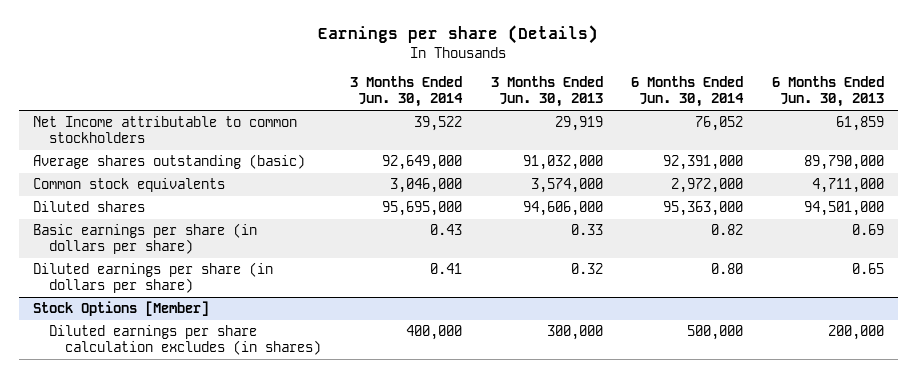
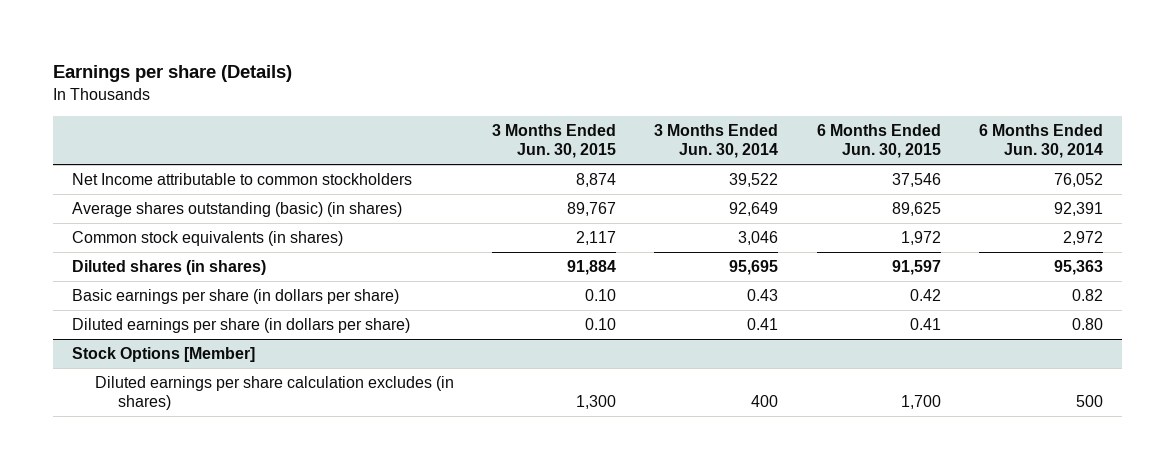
- | 3 Months Ended Jun. 30, 2014 | 3 Months Ended Jun. 30, 2013 | 6 Months Ended Jun. 30, 2014 | 6 Months Ended Jun. 30, 2013
+ | 3 Months Ended Jun. 30, 2015 | 3 Months Ended Jun. 30, 2014 | 6 Months Ended Jun. 30, 2015 | 6 Months Ended Jun. 30, 2014
- Average shares outstanding (basic) | 92,649,000 | 91,032,000 | 92,391,000 | 89,790,000
- Common stock equivalents | 3,046,000 | 3,574,000 | 2,972,000 | 4,711,000
- Diluted shares | 95,695,000 | 94,606,000 | 95,363,000 | 94,501,000
+ Average shares outstanding (basic) (in shares) | 89,767 | 92,649 | 89,625 | 92,391
+ Common stock equivalents (in shares) | 2,117 | 3,046 | 1,972 | 2,972
+ Diluted shares (in shares) | 91,884 | 95,695 | 91,597 | 95,363
@ Stock Options [Member]
- Diluted earnings per share calculation excludes (in shares) | 400,000 | 300,000 | 500,000 | 200,000
+ Diluted earnings per share calculation excludes (in shares) | 1,300 | 400 | 1,700 | 500

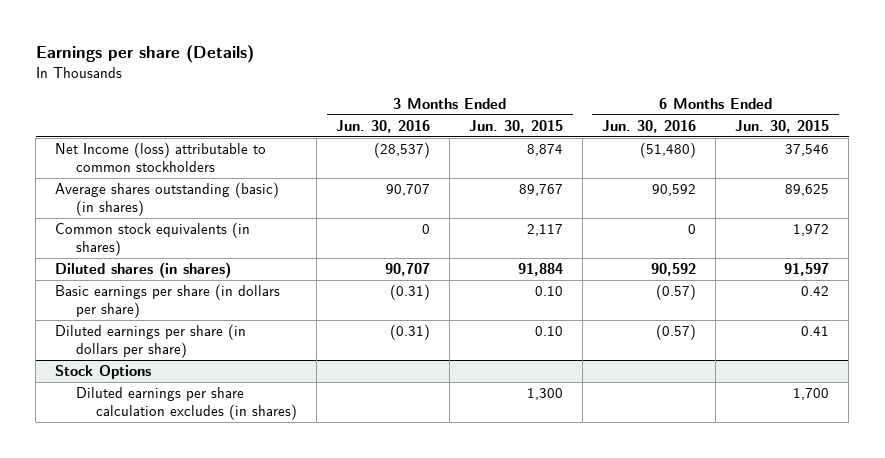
- | 3 Months Ended Jun. 30, 2015 | 3 Months Ended Jun. 30, 2014 | 6 Months Ended Jun. 30, 2015 | 6 Months Ended Jun. 30, 2014
+ | 3 Months Ended Jun. 30, 2016 | 3 Months Ended Jun. 30, 2015 | 6 Months Ended Jun. 30, 2016 | 6 Months Ended Jun. 30, 2015
- Net Income attributable to common stockholders | 8,874 | 39,522 | 37,546 | 76,052
+ Net Income (loss) attributable to common stockholders | (28,537) | 8,874 | (51,480) | 37,546
- Stock Options [Member]
+ Stock Options

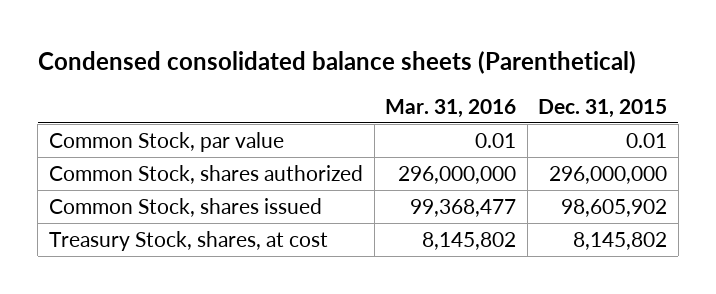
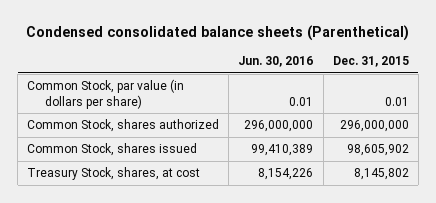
- | Mar. 31, 2016 | Dec. 31, 2015
+ | Jun. 30, 2016 | Dec. 31, 2015
- Common Stock, par value | 0.01 | 0.01
+ Common Stock, par value (in dollars per share) | 0.01 | 0.01

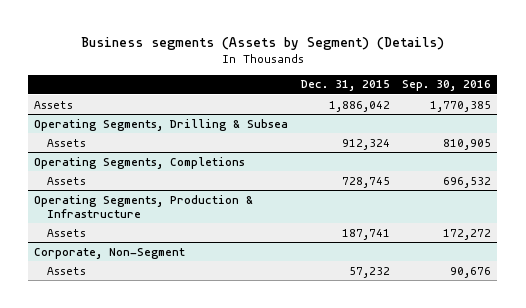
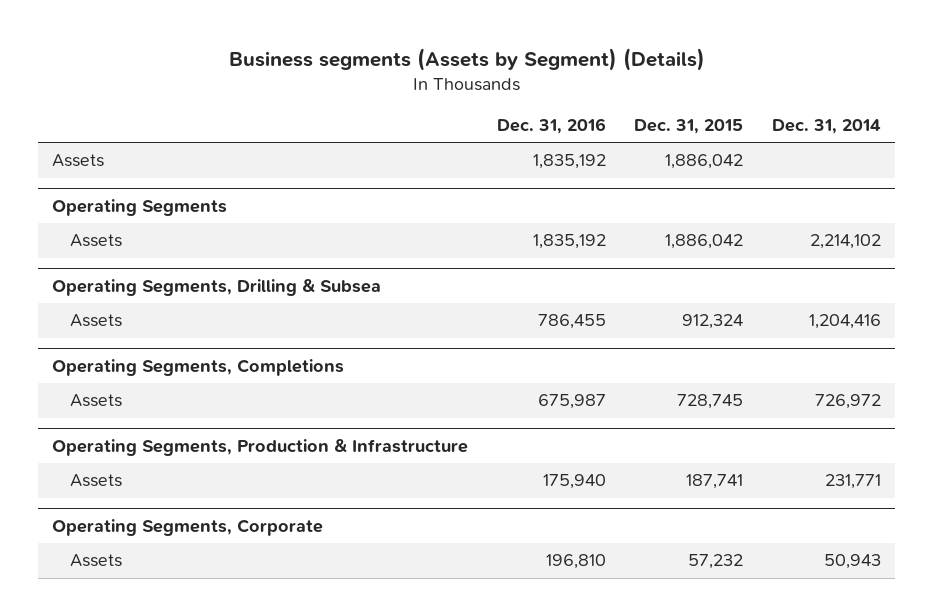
- | Dec. 31, 2015 | Sep. 30, 2016
+ | Dec. 31, 2016 | Dec. 31, 2015 | Dec. 31, 2014
+ Operating Segments
+ Assets | 1,835,192 | 1,886,042 | 2,214,102
- Corporate, Non-Segment
+ Operating Segments, Corporate

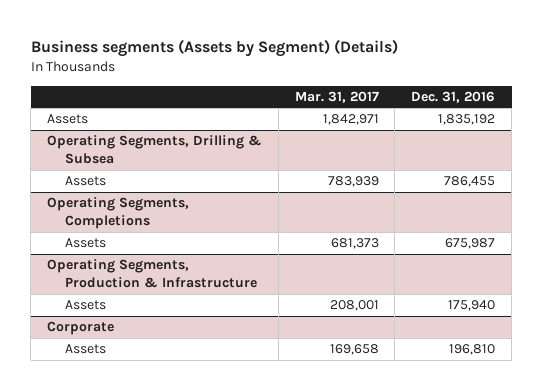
- | Dec. 31, 2016 | Dec. 31, 2015 | Dec. 31, 2014
+ | Mar. 31, 2017 | Dec. 31, 2016
- Operating Segments
- Assets | 1,835,192 | 1,886,042 | 2,214,102
- Operating Segments, Corporate
+ Corporate

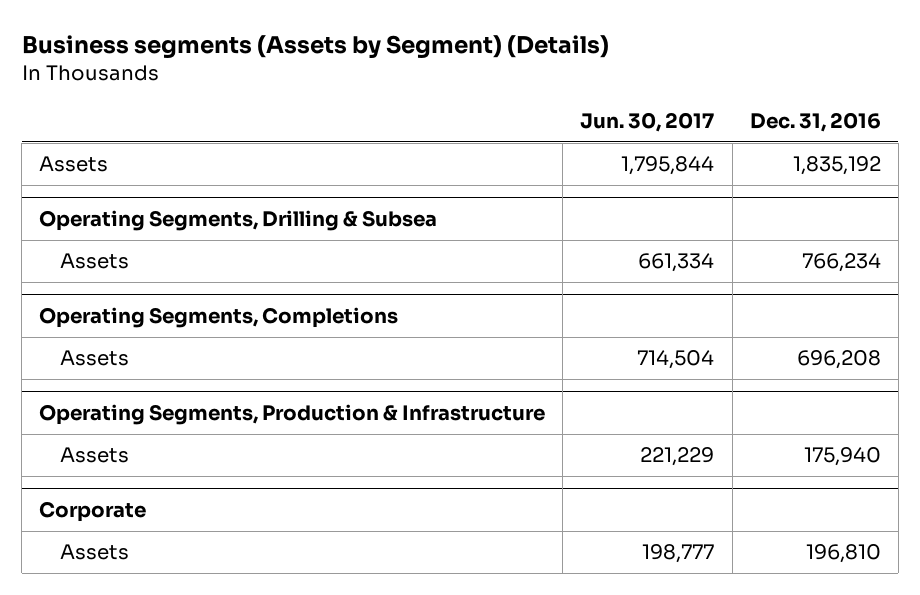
- | Mar. 31, 2017 | Dec. 31, 2016
+ | Jun. 30, 2017 | Dec. 31, 2016
@ Operating Segments, Drilling & Subsea
- Assets | 783,939 | 786,455
+ Assets | 661,334 | 766,234
@ Operating Segments, Completions
- Assets | 681,373 | 675,987
+ Assets | 714,504 | 696,208

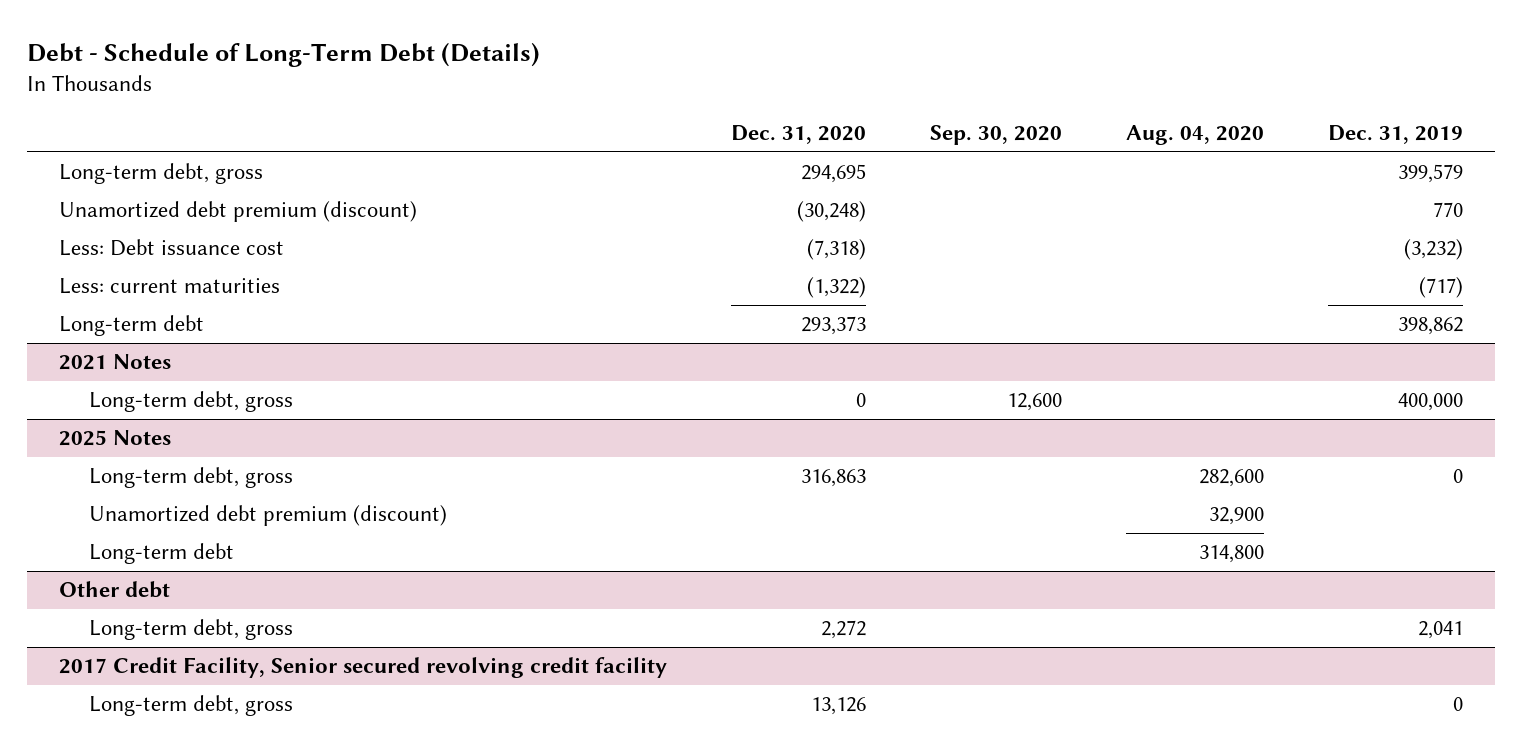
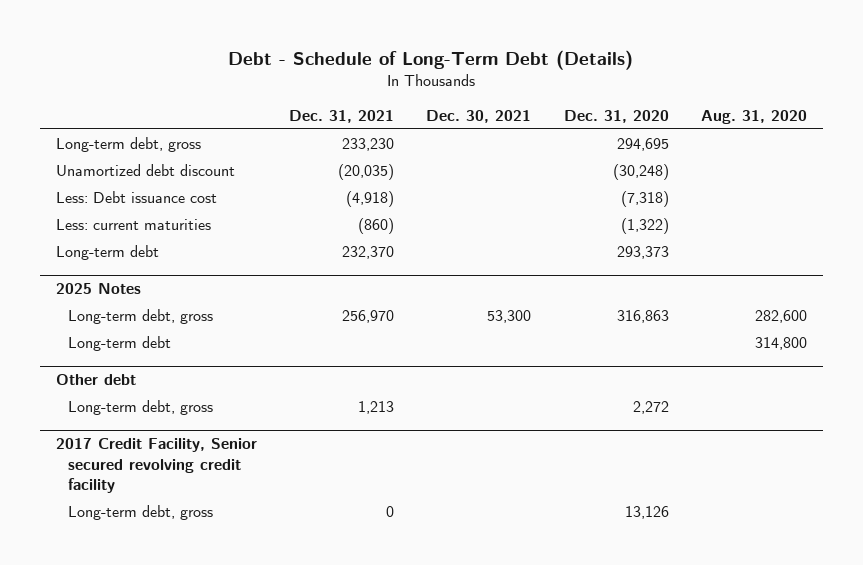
- | Dec. 31, 2020 | Sep. 30, 2020 | Aug. 04, 2020 | Dec. 31, 2019
+ | Dec. 31, 2021 | Dec. 30, 2021 | Dec. 31, 2020 | Aug. 31, 2020
- Unamortized debt premium (discount) | (30,248) | | | 770
+ Unamortized debt discount | (20,035) | | (30,248) |
- 2021 Notes
- Long-term debt, gross | 0 | 12,600 | | 400,000
@ 2025 Notes
- Unamortized debt premium (discount) | | | 32,900 |

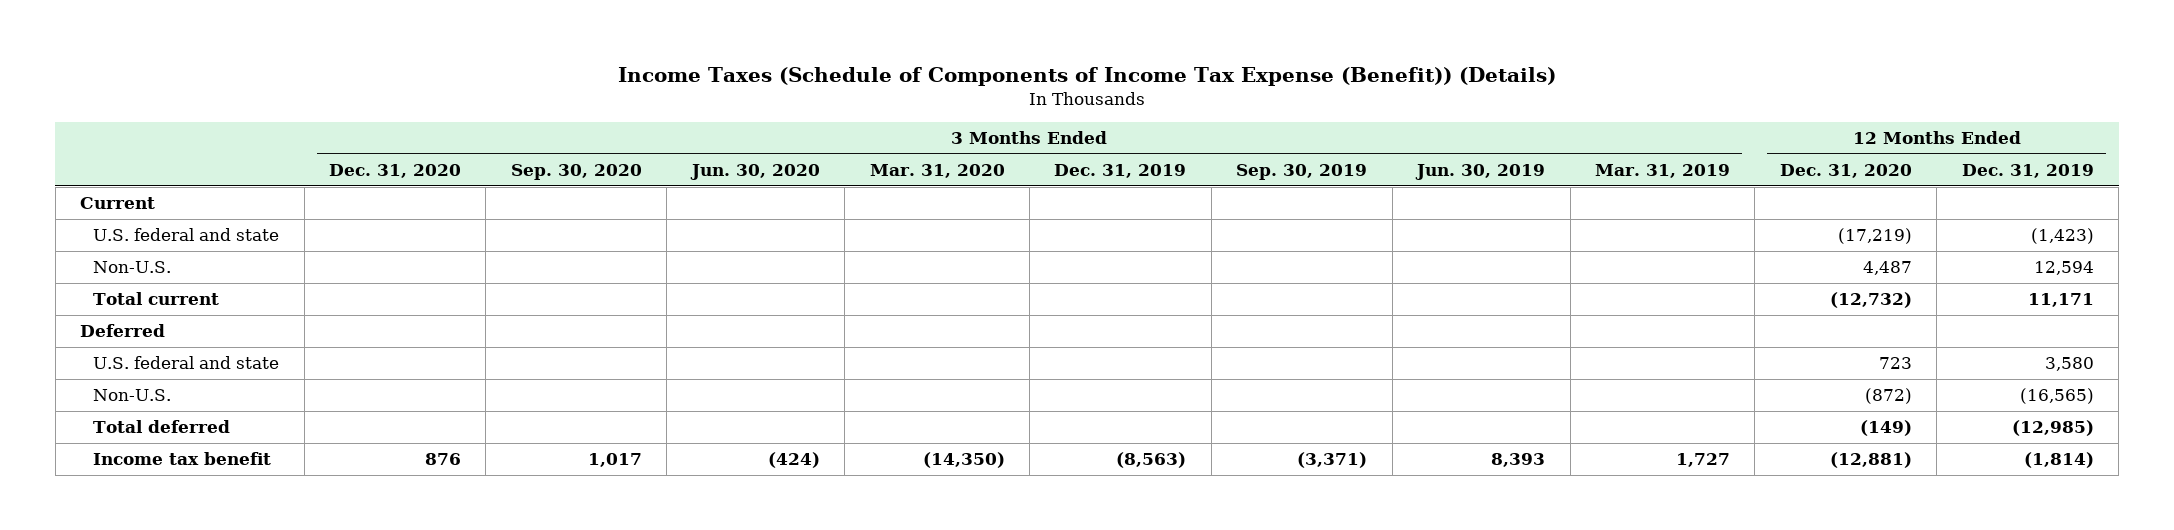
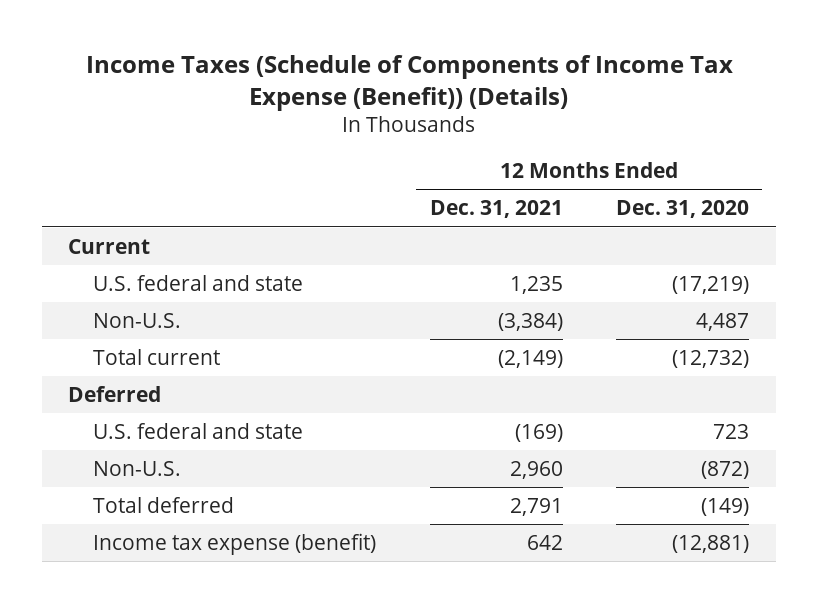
- | 3 Months Ended Dec. 31, 2020 | 3 Months Ended Sep. 30, 2020 | 3 Months Ended Jun. 30, 2020 | 3 Months Ended Mar. 31, 2020 | 3 Months Ended Dec. 31, 2019 | 3 Months Ended Sep. 30, 2019 | 3 Months Ended Jun. 30, 2019 | 3 Months Ended Mar. 31, 2019 | 12 Months Ended Dec. 31, 2020 | 12 Months Ended Dec. 31, 2019
+ | 12 Months Ended Dec. 31, 2021 | 12 Months Ended Dec. 31, 2020
- Income tax benefit | 876 | 1,017 | (424) | (14,350) | (8,563) | (3,371) | 8,393 | 1,727 | (12,881) | (1,814)
+ Income tax expense (benefit) | 642 | (12,881)

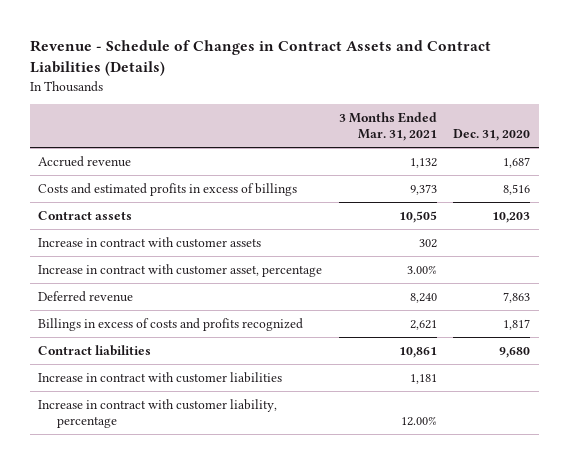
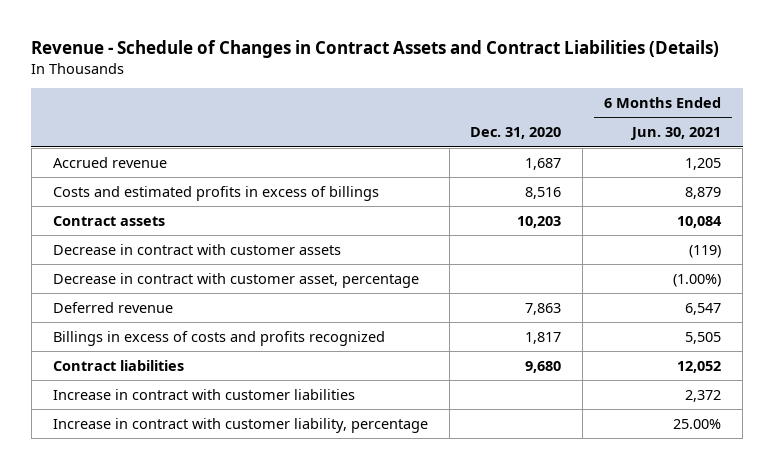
- | 3 Months Ended Mar. 31, 2021 | Dec. 31, 2020
+ | Dec. 31, 2020 | 6 Months Ended Jun. 30, 2021
- Increase in contract with customer assets | 302 |
- Increase in contract with customer asset, percentage | 3.00% |
+ Decrease in contract with customer assets | | (119)
+ Decrease in contract with customer asset, percentage | | (1.00%)

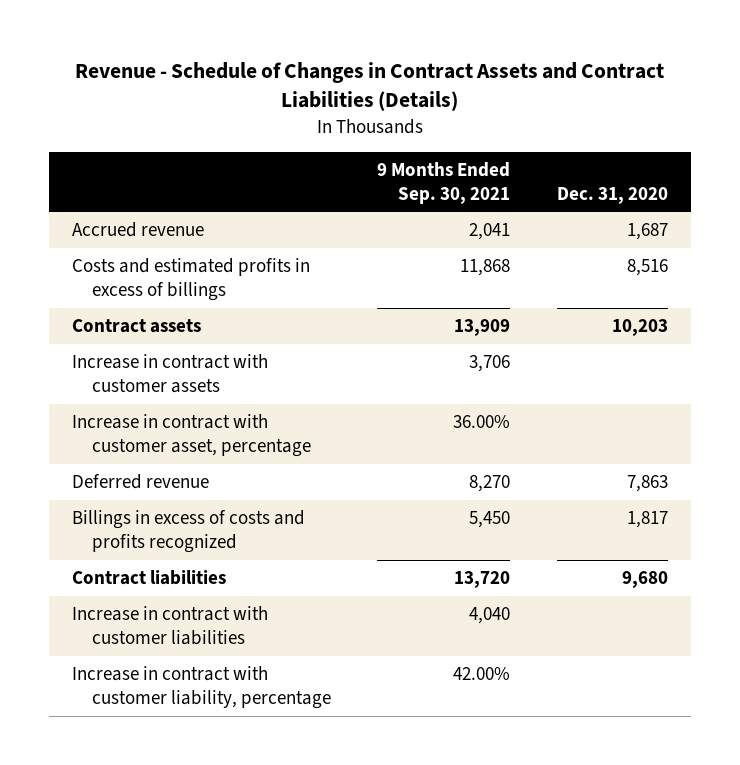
- | Dec. 31, 2020 | 6 Months Ended Jun. 30, 2021
+ | 9 Months Ended Sep. 30, 2021 | Dec. 31, 2020
- Decrease in contract with customer assets | | (119)
- Decrease in contract with customer asset, percentage | | (1.00%)
+ Increase in contract with customer assets | 3,706 |
+ Increase in contract with customer asset, percentage | 36.00% |

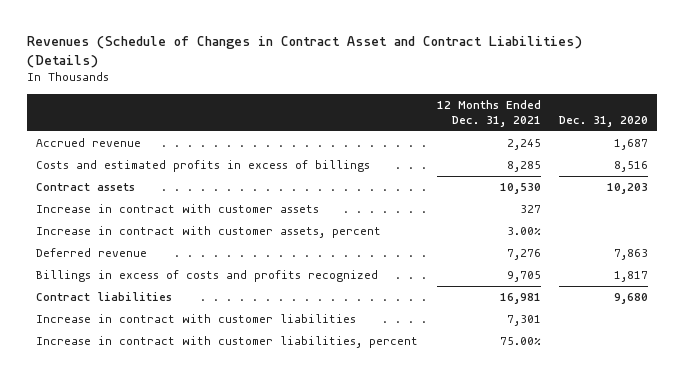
- Revenue - Schedule of Changes in Contract Assets and Contract Liabilities (Details)
+ Revenues (Schedule of Changes in Contract Asset and Contract Liabilities) (Details)
- | 9 Months Ended Sep. 30, 2021 | Dec. 31, 2020
+ | 12 Months Ended Dec. 31, 2021 | Dec. 31, 2020
- Increase in contract with customer asset, percentage | 36.00% |
+ Increase in contract with customer assets, percent | 3.00% |
- Increase in contract with customer liability, percentage | 42.00% |
+ Increase in contract with customer liabilities, percent | 75.00% |

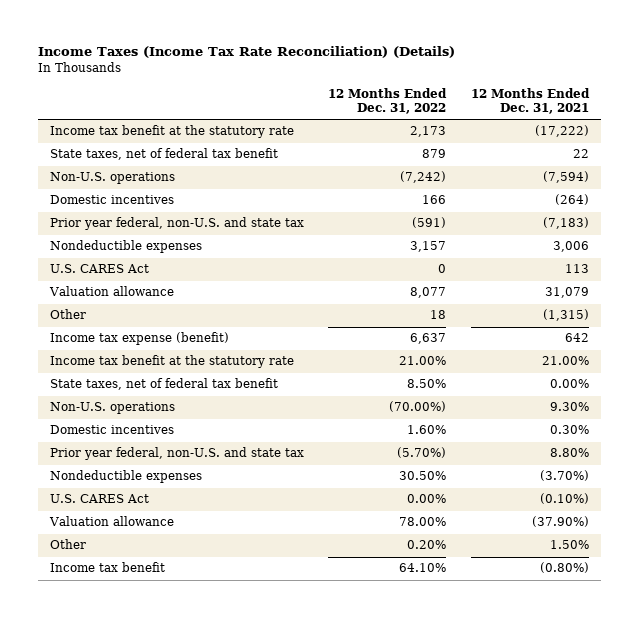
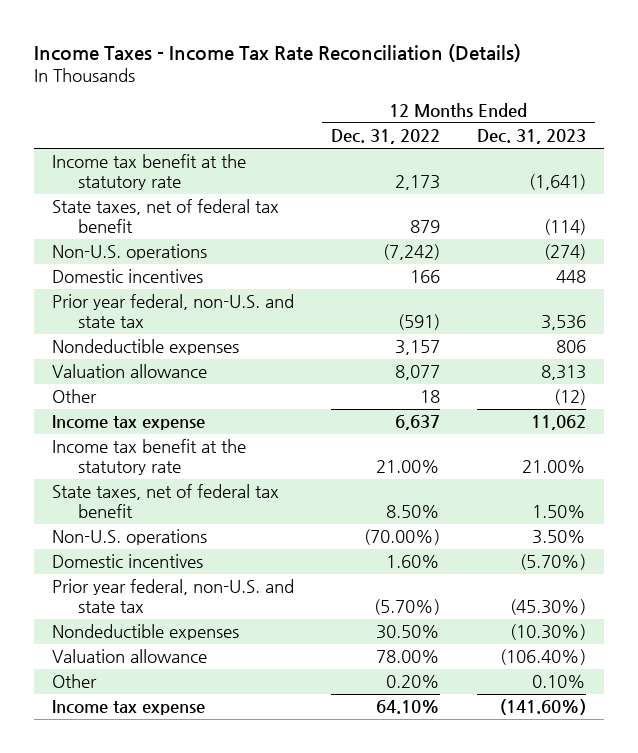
- Income Taxes (Income Tax Rate Reconciliation) (Details)
+ Income Taxes - Income Tax Rate Reconciliation (Details)
- | 12 Months Ended Dec. 31, 2022 | 12 Months Ended Dec. 31, 2021
+ | 12 Months Ended Dec. 31, 2022 | 12 Months Ended Dec. 31, 2023
- U.S. CARES Act | 0 | 113
- Income tax expense (benefit) | 6,637 | 642
+ Income tax expense | 6,637 | 11,062
- U.S. CARES Act | 0.00% | (0.10%)
- Income tax benefit | 64.10% | (0.80%)
+ Income tax expense | 64.10% | (141.60%)

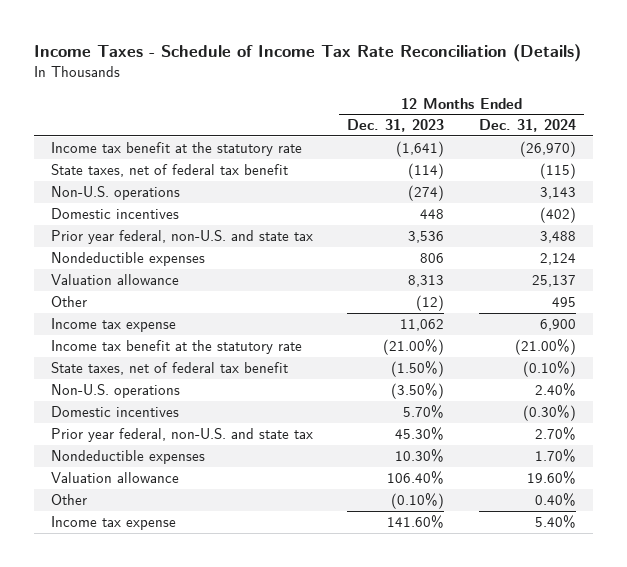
- Income Taxes - Income Tax Rate Reconciliation (Details)
+ Income Taxes - Schedule of Income Tax Rate Reconciliation (Details)
- | 12 Months Ended Dec. 31, 2022 | 12 Months Ended Dec. 31, 2023
+ | 12 Months Ended Dec. 31, 2023 | 12 Months Ended Dec. 31, 2024
- Income tax benefit at the statutory rate | 21.00% | 21.00%
- State taxes, net of federal tax benefit | 8.50% | 1.50%
- Non-U.S. operations | (70.00%) | 3.50%
- Domestic incentives | 1.60% | (5.70%)
- Prior year federal, non-U.S. and state tax | (5.70%) | (45.30%)
- Nondeductible expenses | 30.50% | (10.30%)
- Valuation allowance | 78.00% | (106.40%)
- Other | 0.20% | 0.10%
- Income tax expense | 64.10% | (141.60%)
+ Income tax benefit at the statutory rate | (21.00%) | (21.00%)
+ State taxes, net of federal tax benefit | (1.50%) | (0.10%)
+ Non-U.S. operations | (3.50%) | 2.40%
+ Domestic incentives | 5.70% | (0.30%)
+ Prior year federal, non-U.S. and state tax | 45.30% | 2.70%
+ Nondeductible expenses | 10.30% | 1.70%
+ Valuation allowance | 106.40% | 19.60%
+ Other | (0.10%) | 0.40%
+ Income tax expense | 141.60% | 5.40%

